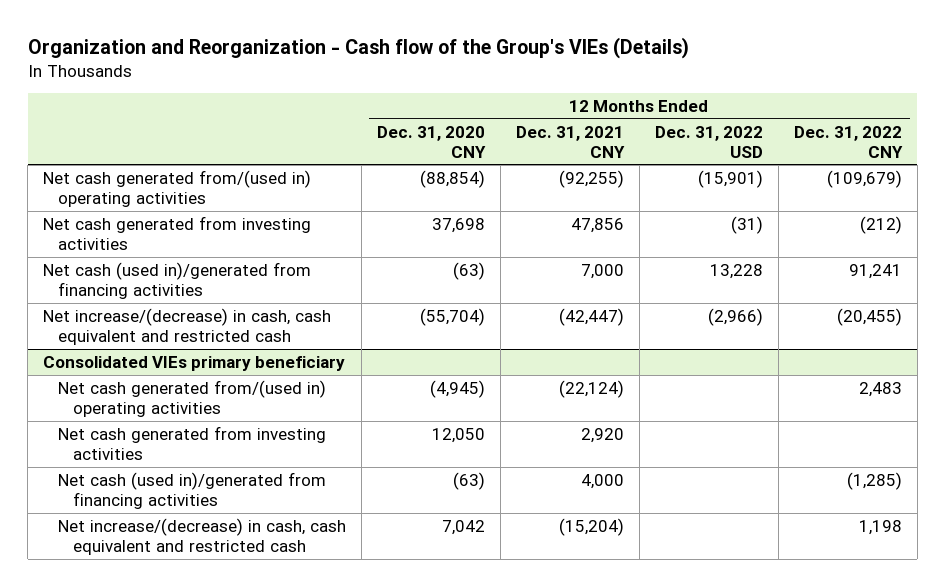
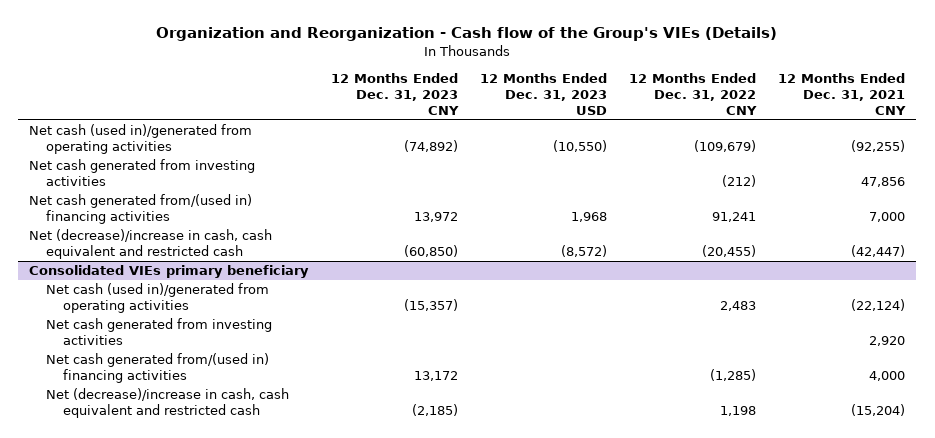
- | 12 Months Ended Dec. 31, 2020 CNY | 12 Months Ended Dec. 31, 2021 CNY | 12 Months Ended Dec. 31, 2022 USD | 12 Months Ended Dec. 31, 2022 CNY
+ | 12 Months Ended Dec. 31, 2023 CNY | 12 Months Ended Dec. 31, 2023 USD | 12 Months Ended Dec. 31, 2022 CNY | 12 Months Ended Dec. 31, 2021 CNY
- Net cash generated from/(used in) operating activities | (88,854) | (92,255) | (15,901) | (109,679)
+ Net cash (used in)/generated from operating activities | (74,892) | (10,550) | (109,679) | (92,255)
- Net cash (used in)/generated from financing activities | (63) | 7,000 | 13,228 | 91,241
- Net increase/(decrease) in cash, cash equivalent and restricted cash | (55,704) | (42,447) | (2,966) | (20,455)
+ Net cash generated from/(used in) financing activities | 13,972 | 1,968 | 91,241 | 7,000
+ Net (decrease)/increase in cash, cash equivalent and restricted cash | (60,850) | (8,572) | (20,455) | (42,447)
@ Consolidated VIEs primary beneficiary
- Net cash generated from/(used in) operating activities | (4,945) | (22,124) | | 2,483
+ Net cash (used in)/generated from operating activities | (15,357) | | 2,483 | (22,124)
- Net cash (used in)/generated from financing activities | (63) | 4,000 | | (1,285)
- Net increase/(decrease) in cash, cash equivalent and restricted cash | 7,042 | (15,204) | | 1,198
+ Net cash generated from/(used in) financing activities | 13,172 | | (1,285) | 4,000
+ Net (decrease)/increase in cash, cash equivalent and restricted cash | (2,185) | | 1,198 | (15,204)

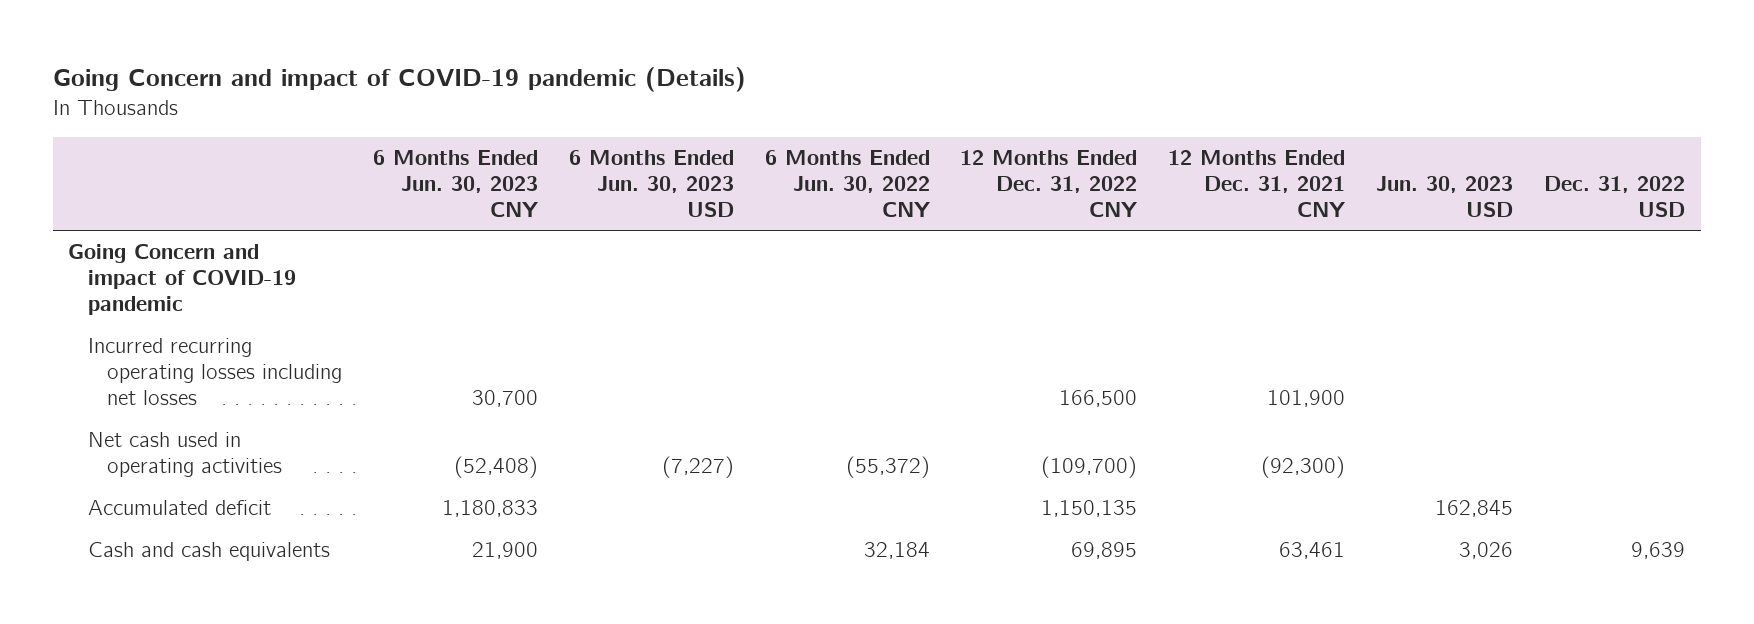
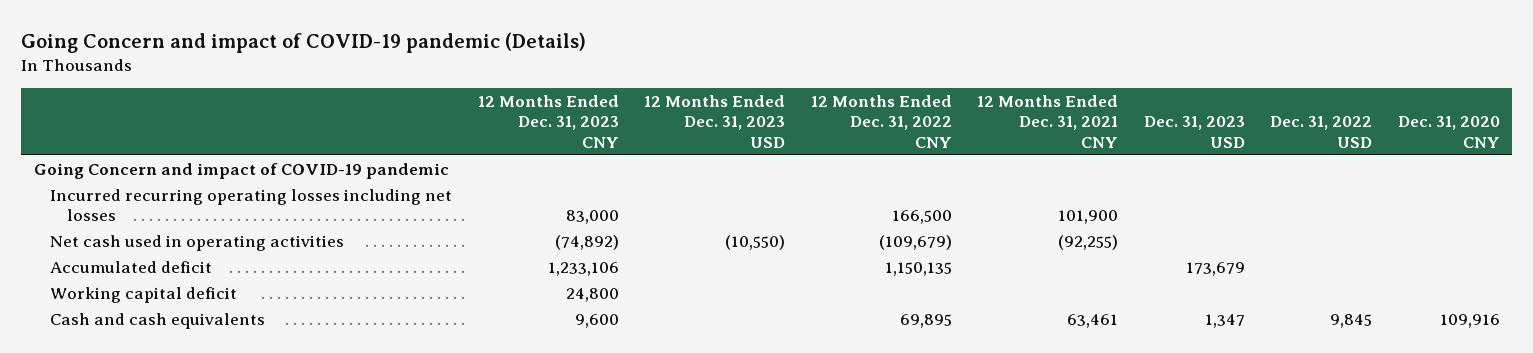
- | 6 Months Ended Jun. 30, 2023 CNY | 6 Months Ended Jun. 30, 2023 USD | 6 Months Ended Jun. 30, 2022 CNY | 12 Months Ended Dec. 31, 2022 CNY | 12 Months Ended Dec. 31, 2021 CNY | Jun. 30, 2023 USD | Dec. 31, 2022 USD
+ | 12 Months Ended Dec. 31, 2023 CNY | 12 Months Ended Dec. 31, 2023 USD | 12 Months Ended Dec. 31, 2022 CNY | 12 Months Ended Dec. 31, 2021 CNY | Dec. 31, 2023 USD | Dec. 31, 2022 USD | Dec. 31, 2020 CNY
- Net cash used in operating activities | (52,408) | (7,227) | (55,372) | (109,700) | (92,300) | |
+ Net cash used in operating activities | (74,892) | (10,550) | (109,679) | (92,255) | | |
- Cash and cash equivalents | 21,900 | | 32,184 | 69,895 | 63,461 | 3,026 | 9,639
+ Working capital deficit | 24,800 | | | | | |
+ Cash and cash equivalents | 9,600 | | 69,895 | 63,461 | 1,347 | 9,845 | 109,916

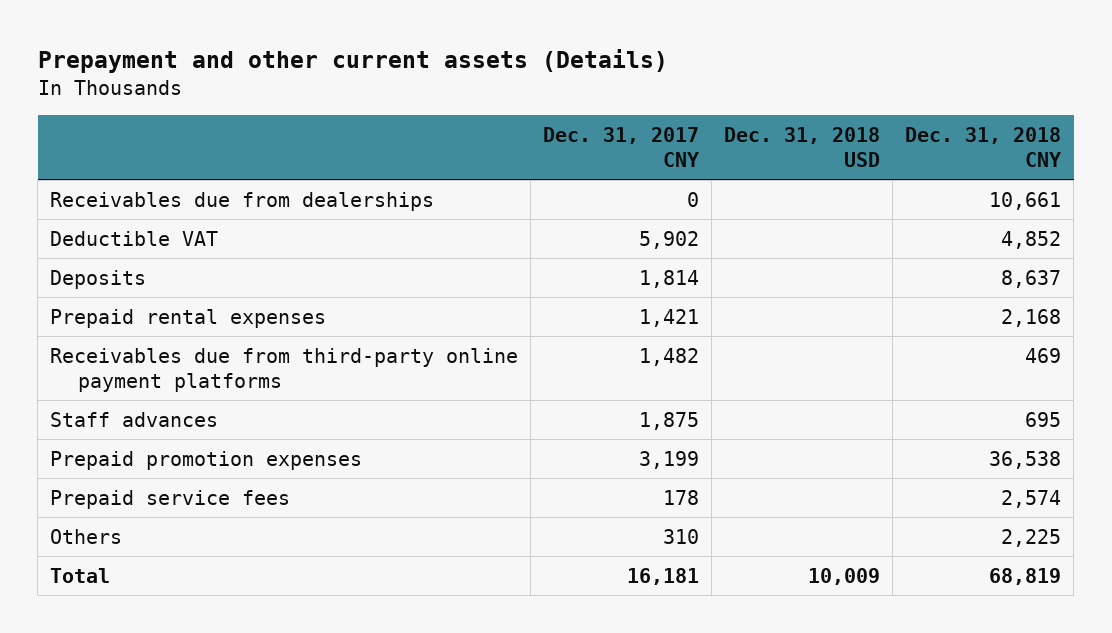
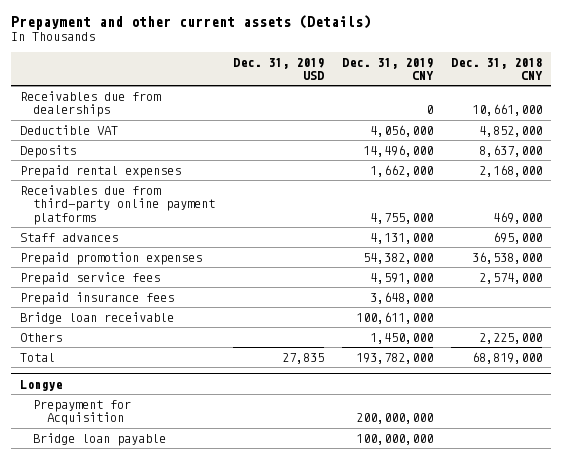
- | Dec. 31, 2017 CNY | Dec. 31, 2018 USD | Dec. 31, 2018 CNY
+ | Dec. 31, 2019 USD | Dec. 31, 2019 CNY | Dec. 31, 2018 CNY
- Receivables due from dealerships | 0 | | 10,661
- Deductible VAT | 5,902 | | 4,852
- Deposits | 1,814 | | 8,637
- Prepaid rental expenses | 1,421 | | 2,168
- Receivables due from third-party online payment platforms | 1,482 | | 469
- Staff advances | 1,875 | | 695
- Prepaid promotion expenses | 3,199 | | 36,538
- Prepaid service fees | 178 | | 2,574
- Others | 310 | | 2,225
- Total | 16,181 | 10,009 | 68,819
+ Receivables due from dealerships | | 0 | 10,661,000
+ Deductible VAT | | 4,056,000 | 4,852,000
+ Deposits | | 14,496,000 | 8,637,000
+ Prepaid rental expenses | | 1,662,000 | 2,168,000
+ Receivables due from third-party online payment platforms | | 4,755,000 | 469,000
+ Staff advances | | 4,131,000 | 695,000
+ Prepaid promotion expenses | | 54,382,000 | 36,538,000
+ Prepaid service fees | | 4,591,000 | 2,574,000
+ Prepaid insurance fees | | 3,648,000 |
+ Bridge loan receivable | | 100,611,000 |
+ Others | | 1,450,000 | 2,225,000
+ Total | 27,835 | 193,782,000 | 68,819,000
+ Longye
+ Prepayment for Acquisition | | 200,000,000 |
+ Bridge loan payable | | 100,000,000 |

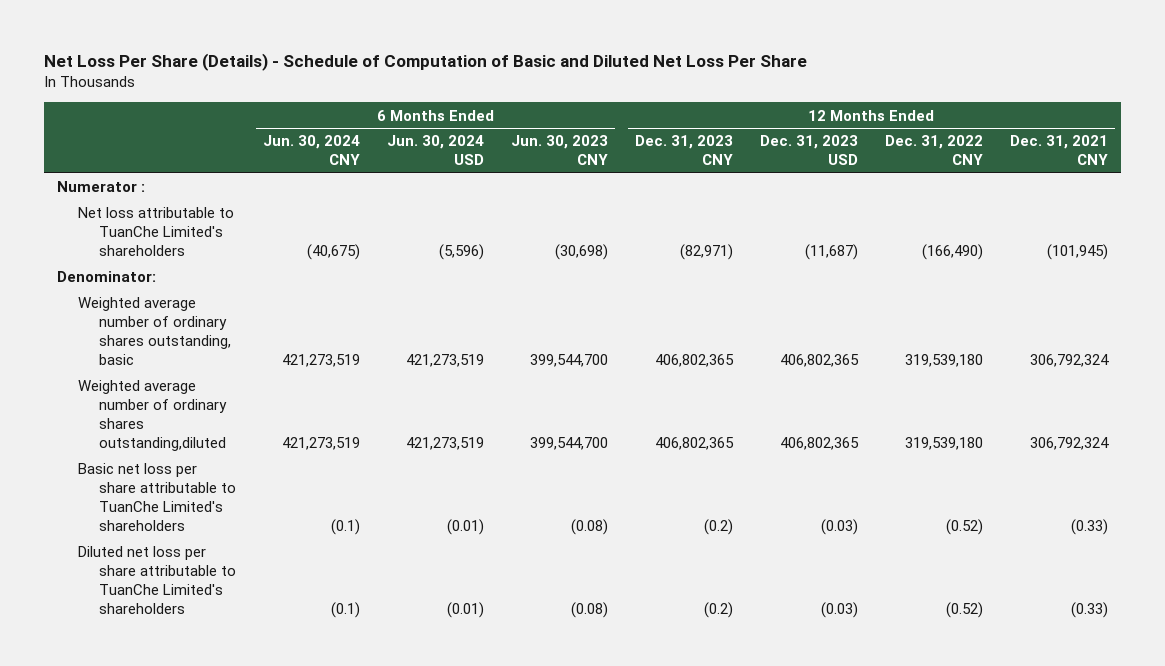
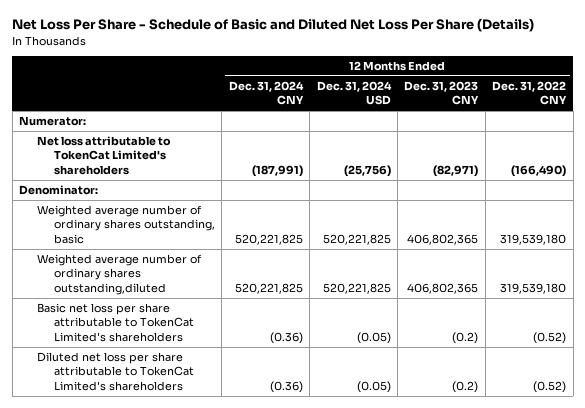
- Net Loss Per Share (Details) - Schedule of Computation of Basic and Diluted Net Loss Per Share
+ Net Loss Per Share - Schedule of Basic and Diluted Net Loss Per Share (Details)
- | 6 Months Ended Jun. 30, 2024 CNY | 6 Months Ended Jun. 30, 2024 USD | 6 Months Ended Jun. 30, 2023 CNY | 12 Months Ended Dec. 31, 2023 CNY | 12 Months Ended Dec. 31, 2023 USD | 12 Months Ended Dec. 31, 2022 CNY | 12 Months Ended Dec. 31, 2021 CNY
+ | 12 Months Ended Dec. 31, 2024 CNY | 12 Months Ended Dec. 31, 2024 USD | 12 Months Ended Dec. 31, 2023 CNY | 12 Months Ended Dec. 31, 2022 CNY
- Numerator :
- Net loss attributable to TuanChe Limited's shareholders | (40,675) | (5,596) | (30,698) | (82,971) | (11,687) | (166,490) | (101,945)
+ Numerator:
+ Net loss attributable to TokenCat Limited's shareholders | (187,991) | (25,756) | (82,971) | (166,490)
- Basic net loss per share attributable to TuanChe Limited's shareholders | (0.1) | (0.01) | (0.08) | (0.2) | (0.03) | (0.52) | (0.33)
- Diluted net loss per share attributable to TuanChe Limited's shareholders | (0.1) | (0.01) | (0.08) | (0.2) | (0.03) | (0.52) | (0.33)
+ Basic net loss per share attributable to TokenCat Limited's shareholders | (0.36) | (0.05) | (0.2) | (0.52)
+ Diluted net loss per share attributable to TokenCat Limited's shareholders | (0.36) | (0.05) | (0.2) | (0.52)

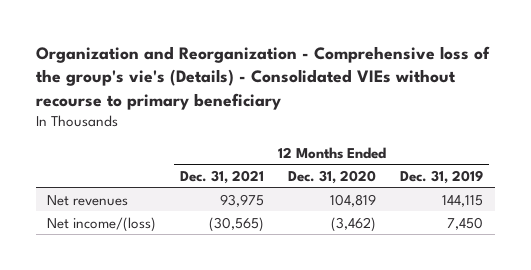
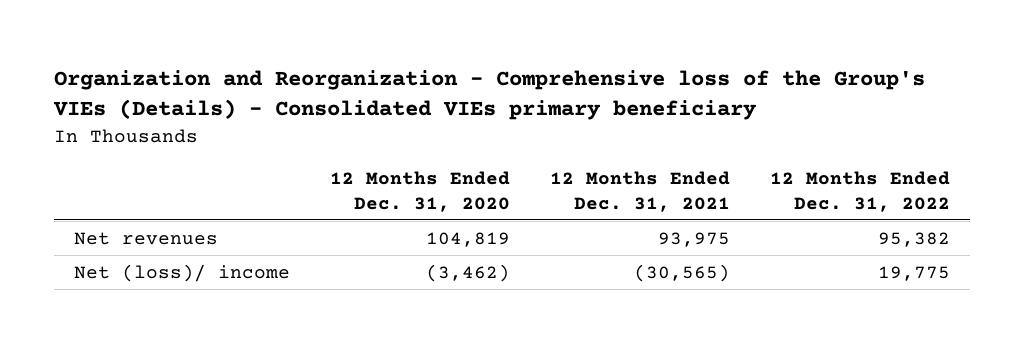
- Organization and Reorganization - Comprehensive loss of the group's vie's (Details) - Consolidated VIEs without recourse to primary beneficiary
+ Organization and Reorganization - Comprehensive loss of the Group's VIEs (Details) - Consolidated VIEs primary beneficiary
- | 12 Months Ended Dec. 31, 2021 | 12 Months Ended Dec. 31, 2020 | 12 Months Ended Dec. 31, 2019
+ | 12 Months Ended Dec. 31, 2020 | 12 Months Ended Dec. 31, 2021 | 12 Months Ended Dec. 31, 2022
- Net income/(loss) | (30,565) | (3,462) | 7,450
+ Net (loss)/ income | (3,462) | (30,565) | 19,775

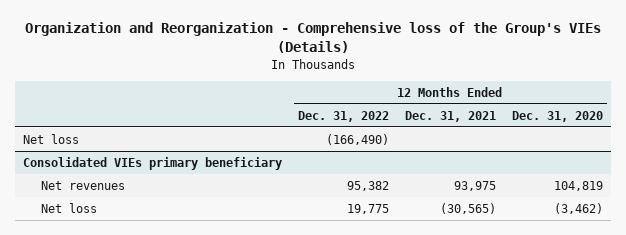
- Organization and Reorganization - Comprehensive loss of the Group's VIEs (Details) - Consolidated VIEs primary beneficiary
+ Organization and Reorganization - Comprehensive loss of the Group's VIEs (Details)
- | 12 Months Ended Dec. 31, 2020 | 12 Months Ended Dec. 31, 2021 | 12 Months Ended Dec. 31, 2022
+ | 12 Months Ended Dec. 31, 2022 | 12 Months Ended Dec. 31, 2021 | 12 Months Ended Dec. 31, 2020
+ Net loss | (166,490) | |
+ Consolidated VIEs primary beneficiary
- Net (loss)/ income | (3,462) | (30,565) | 19,775
+ Net loss | 19,775 | (30,565) | (3,462)

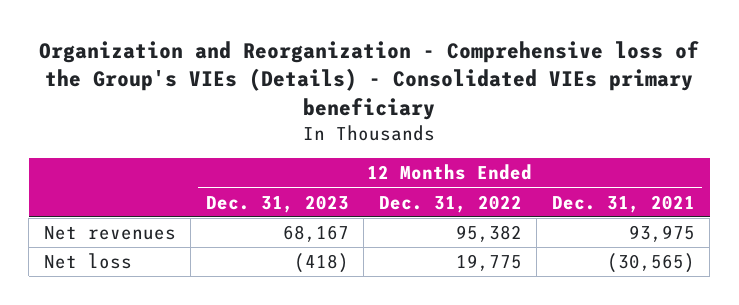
- Organization and Reorganization - Comprehensive loss of the Group's VIEs (Details)
+ Organization and Reorganization - Comprehensive loss of the Group's VIEs (Details) - Consolidated VIEs primary beneficiary
- | 12 Months Ended Dec. 31, 2022 | 12 Months Ended Dec. 31, 2021 | 12 Months Ended Dec. 31, 2020
+ | 12 Months Ended Dec. 31, 2023 | 12 Months Ended Dec. 31, 2022 | 12 Months Ended Dec. 31, 2021
- Net loss | (166,490) | |
- Consolidated VIEs primary beneficiary

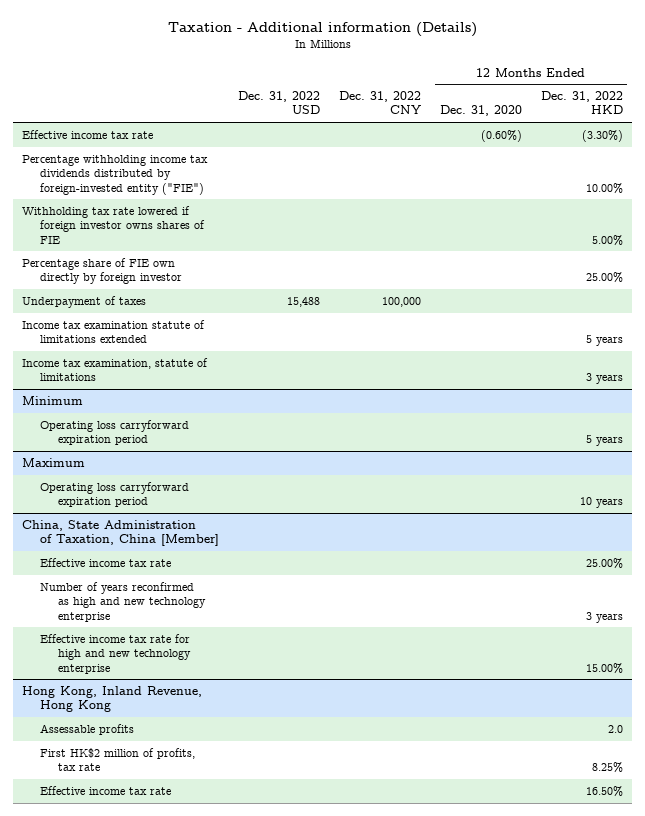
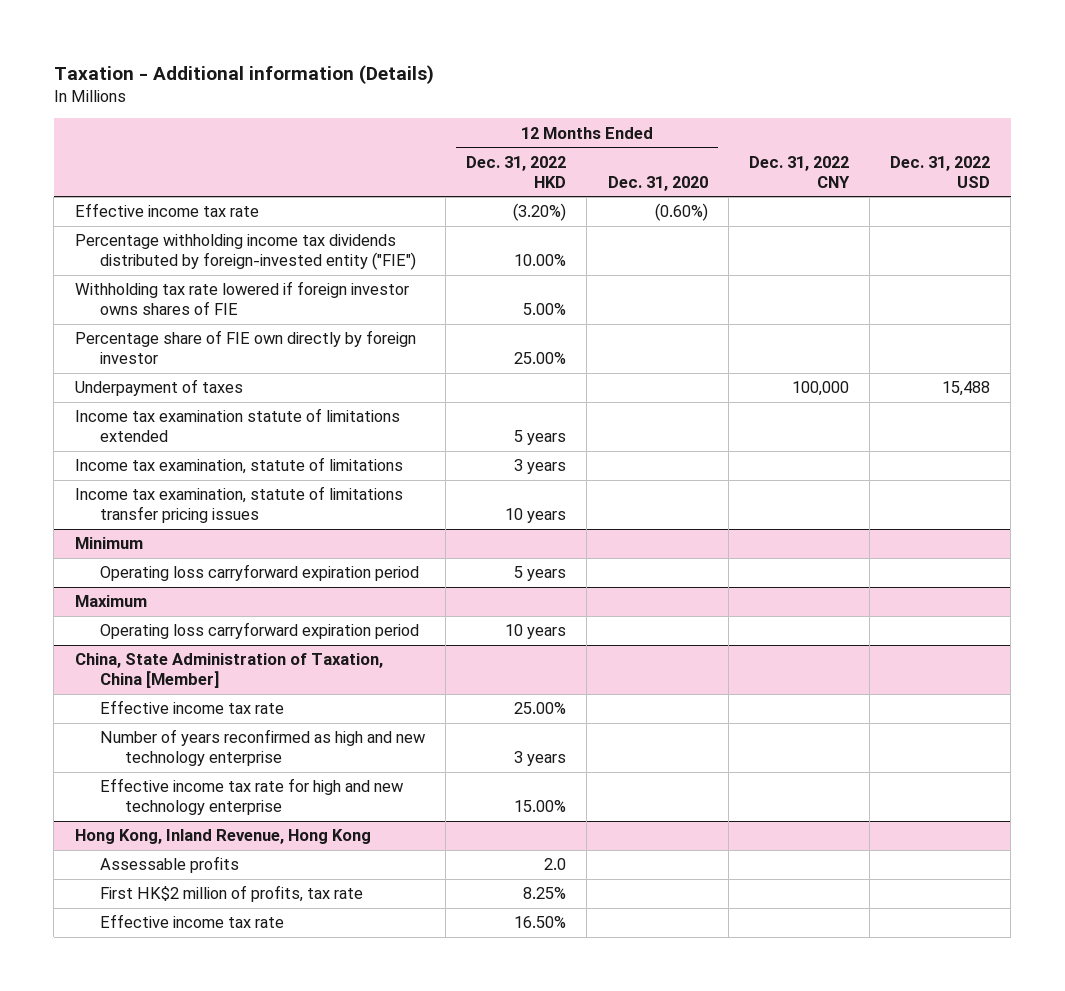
- | Dec. 31, 2022 USD | Dec. 31, 2022 CNY | 12 Months Ended Dec. 31, 2020 | 12 Months Ended Dec. 31, 2022 HKD
+ | 12 Months Ended Dec. 31, 2022 HKD | 12 Months Ended Dec. 31, 2020 | Dec. 31, 2022 CNY | Dec. 31, 2022 USD
- Effective income tax rate | | | (0.60%) | (3.30%)
+ Effective income tax rate | (3.20%) | (0.60%) | |
+ Income tax examination, statute of limitations transfer pricing issues | 10 years | | |

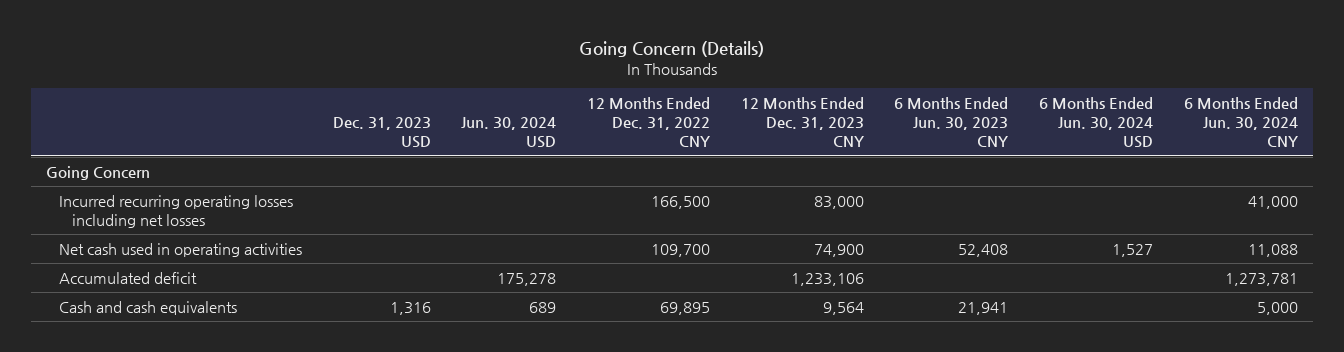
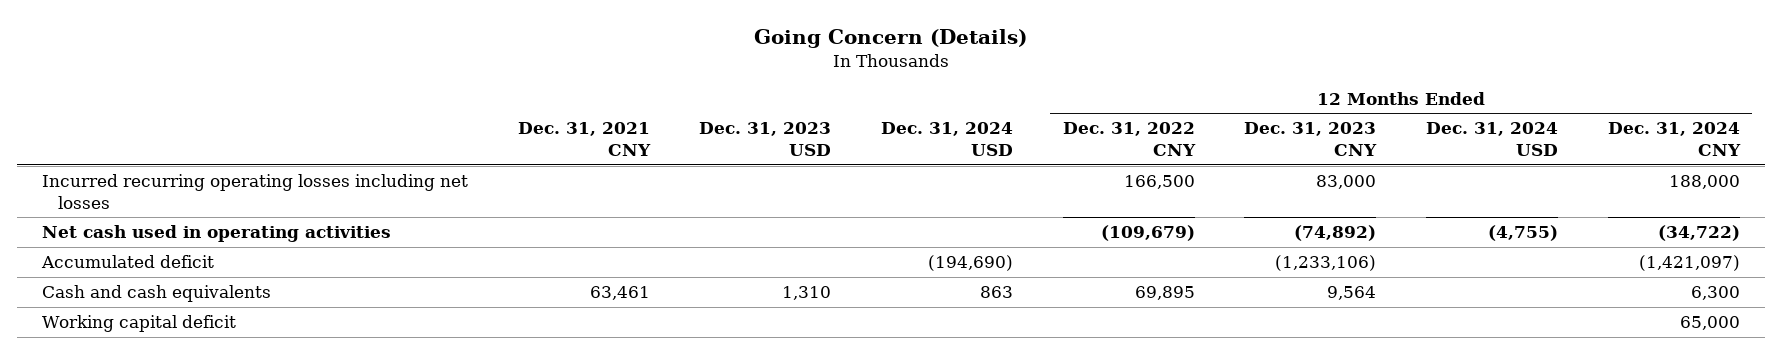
- | Dec. 31, 2023 USD | Jun. 30, 2024 USD | 12 Months Ended Dec. 31, 2022 CNY | 12 Months Ended Dec. 31, 2023 CNY | 6 Months Ended Jun. 30, 2023 CNY | 6 Months Ended Jun. 30, 2024 USD | 6 Months Ended Jun. 30, 2024 CNY
+ | Dec. 31, 2021 CNY | Dec. 31, 2023 USD | Dec. 31, 2024 USD | 12 Months Ended Dec. 31, 2022 CNY | 12 Months Ended Dec. 31, 2023 CNY | 12 Months Ended Dec. 31, 2024 USD | 12 Months Ended Dec. 31, 2024 CNY
- Going Concern
- Net cash used in operating activities | | | 109,700 | 74,900 | 52,408 | 1,527 | 11,088
- Accumulated deficit | | 175,278 | | 1,233,106 | | | 1,273,781
- Cash and cash equivalents | 1,316 | 689 | 69,895 | 9,564 | 21,941 | | 5,000
+ Net cash used in operating activities | | | | (109,679) | (74,892) | (4,755) | (34,722)
+ Accumulated deficit | | | (194,690) | | (1,233,106) | | (1,421,097)
+ Cash and cash equivalents | 63,461 | 1,310 | 863 | 69,895 | 9,564 | | 6,300
+ Working capital deficit | | | | | | | 65,000

